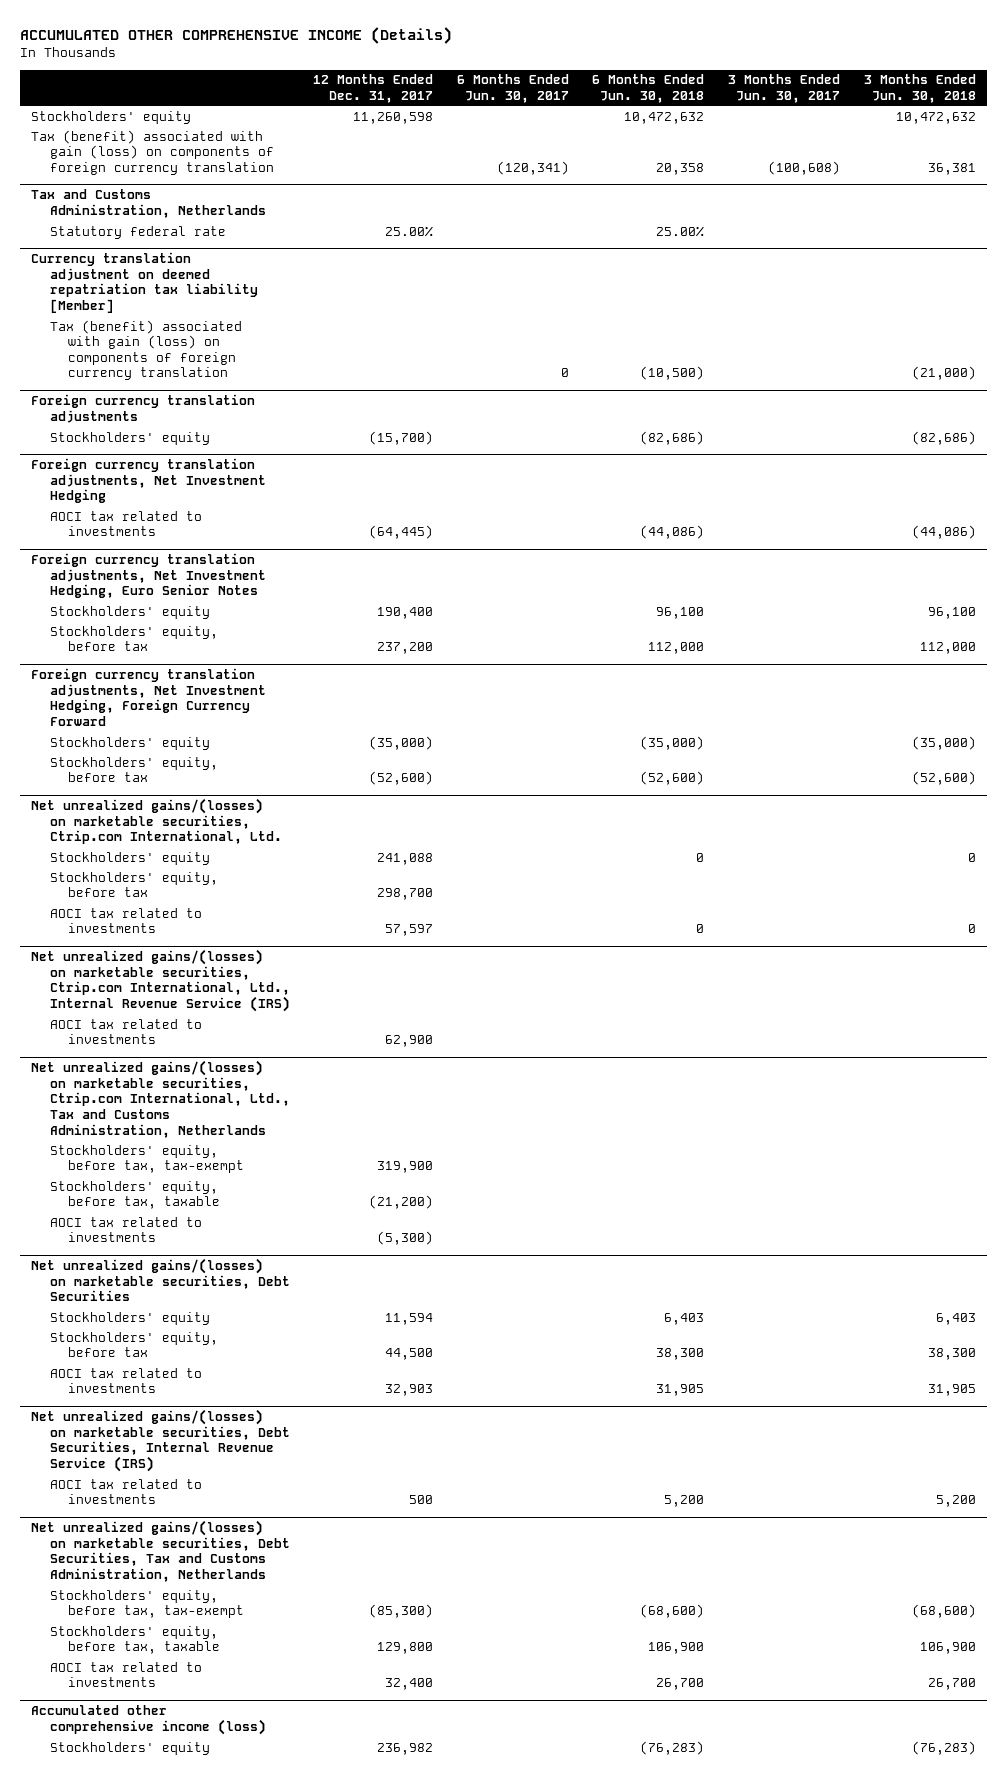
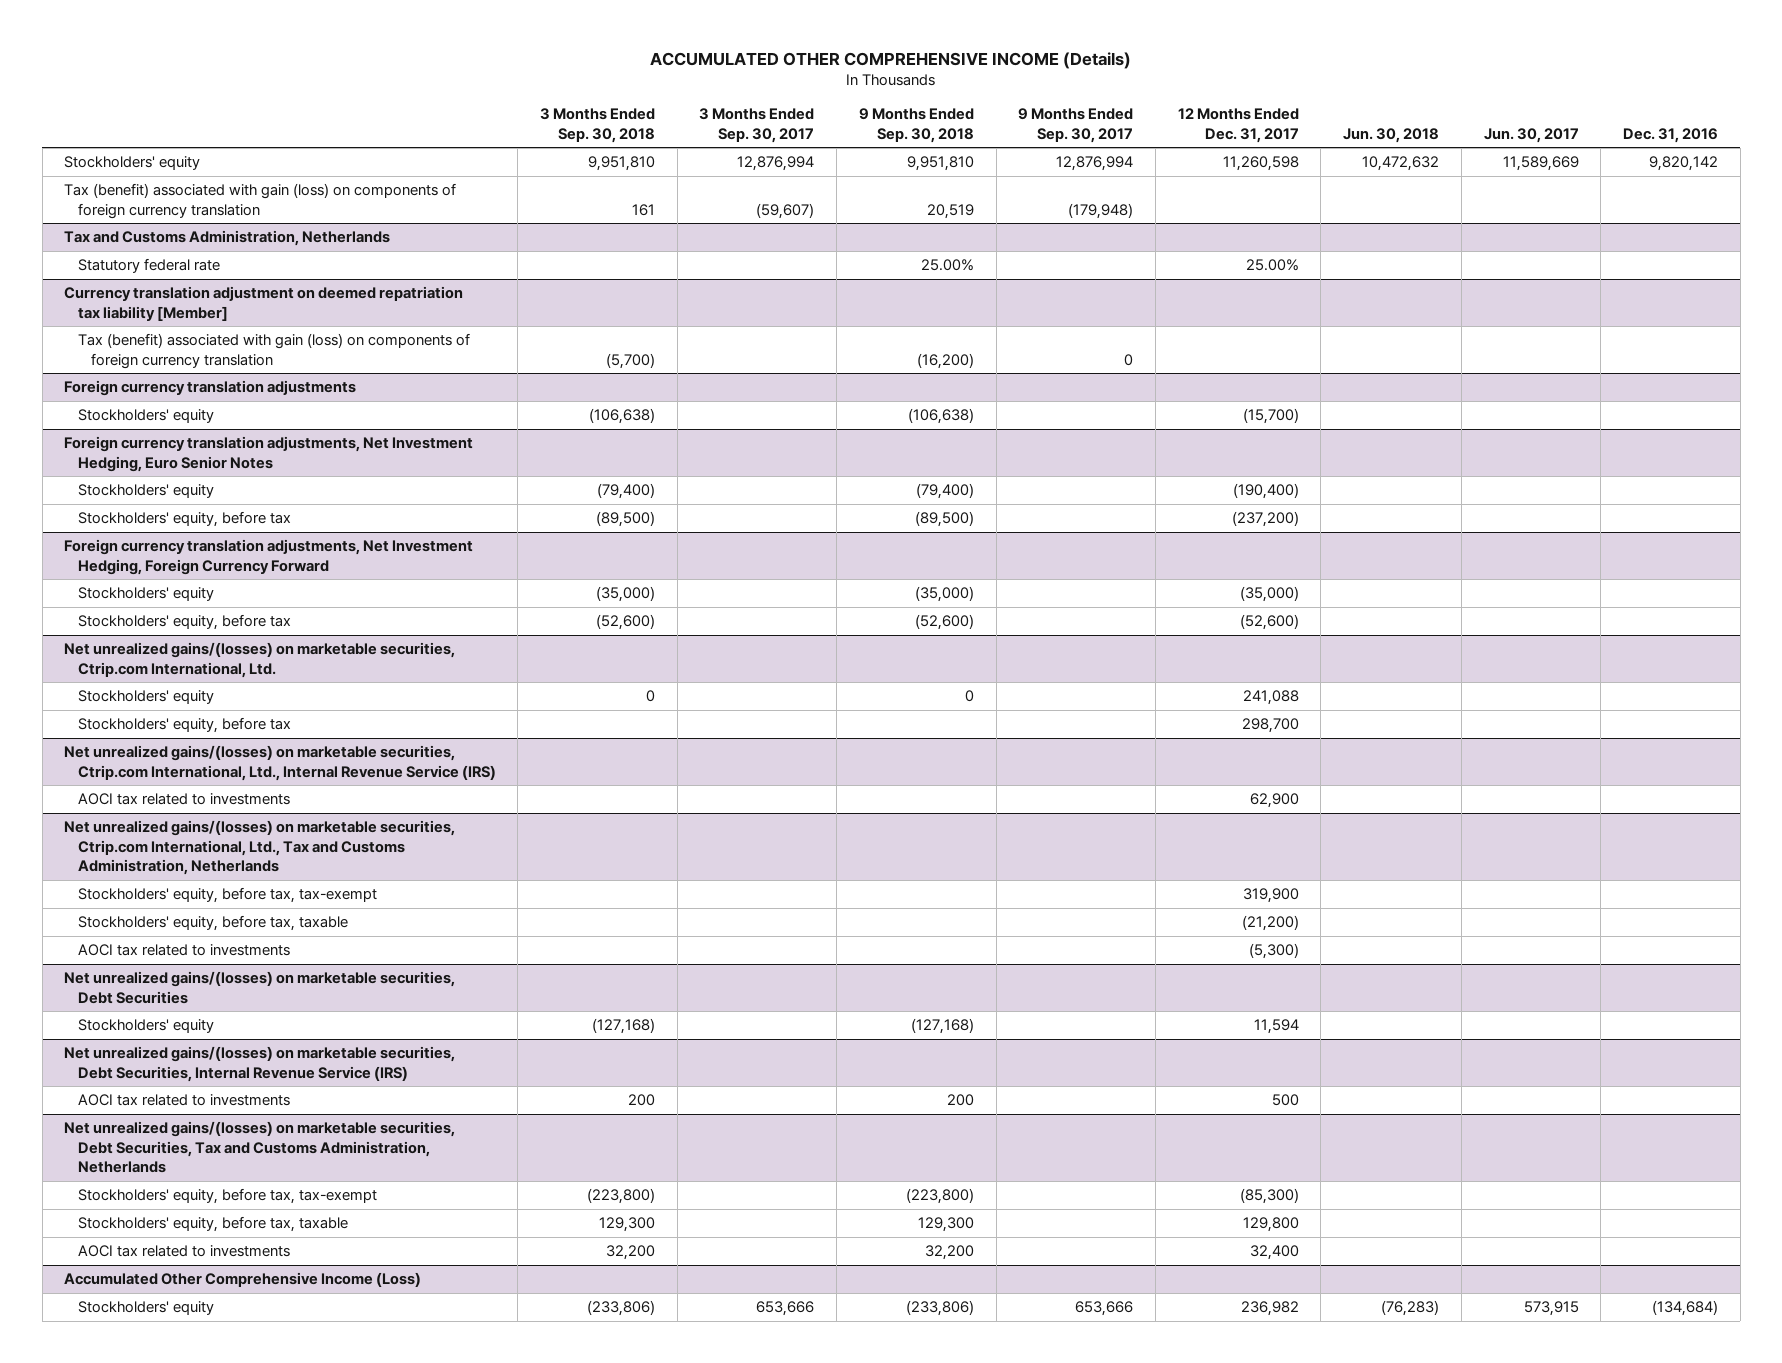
- | 12 Months Ended Dec. 31, 2017 | 6 Months Ended Jun. 30, 2017 | 6 Months Ended Jun. 30, 2018 | 3 Months Ended Jun. 30, 2017 | 3 Months Ended Jun. 30, 2018
+ | 3 Months Ended Sep. 30, 2018 | 3 Months Ended Sep. 30, 2017 | 9 Months Ended Sep. 30, 2018 | 9 Months Ended Sep. 30, 2017 | 12 Months Ended Dec. 31, 2017 | Jun. 30, 2018 | Jun. 30, 2017 | Dec. 31, 2016
- Foreign currency translation adjustments, Net Investment Hedging
- AOCI tax related to investments | (64,445) | | (44,086) | | (44,086)
@ Foreign currency translation adjustments, Net Investment Hedging, Euro Senior Notes
- Stockholders' equity | 190,400 | | 96,100 | | 96,100
- Stockholders' equity, before tax | 237,200 | | 112,000 | | 112,000
+ Stockholders' equity | (79,400) | | (79,400) | | (190,400) | | |
+ Stockholders' equity, before tax | (89,500) | | (89,500) | | (237,200) | | |
@ Net unrealized gains/(losses) on marketable securities, Ctrip.com International, Ltd.
- AOCI tax related to investments | 57,597 | | 0 | | 0
@ Net unrealized gains/(losses) on marketable securities, Debt Securities
- Stockholders' equity, before tax | 44,500 | | 38,300 | | 38,300
- AOCI tax related to investments | 32,903 | | 31,905 | | 31,905
- Accumulated other comprehensive income (loss)
+ Accumulated Other Comprehensive Income (Loss)

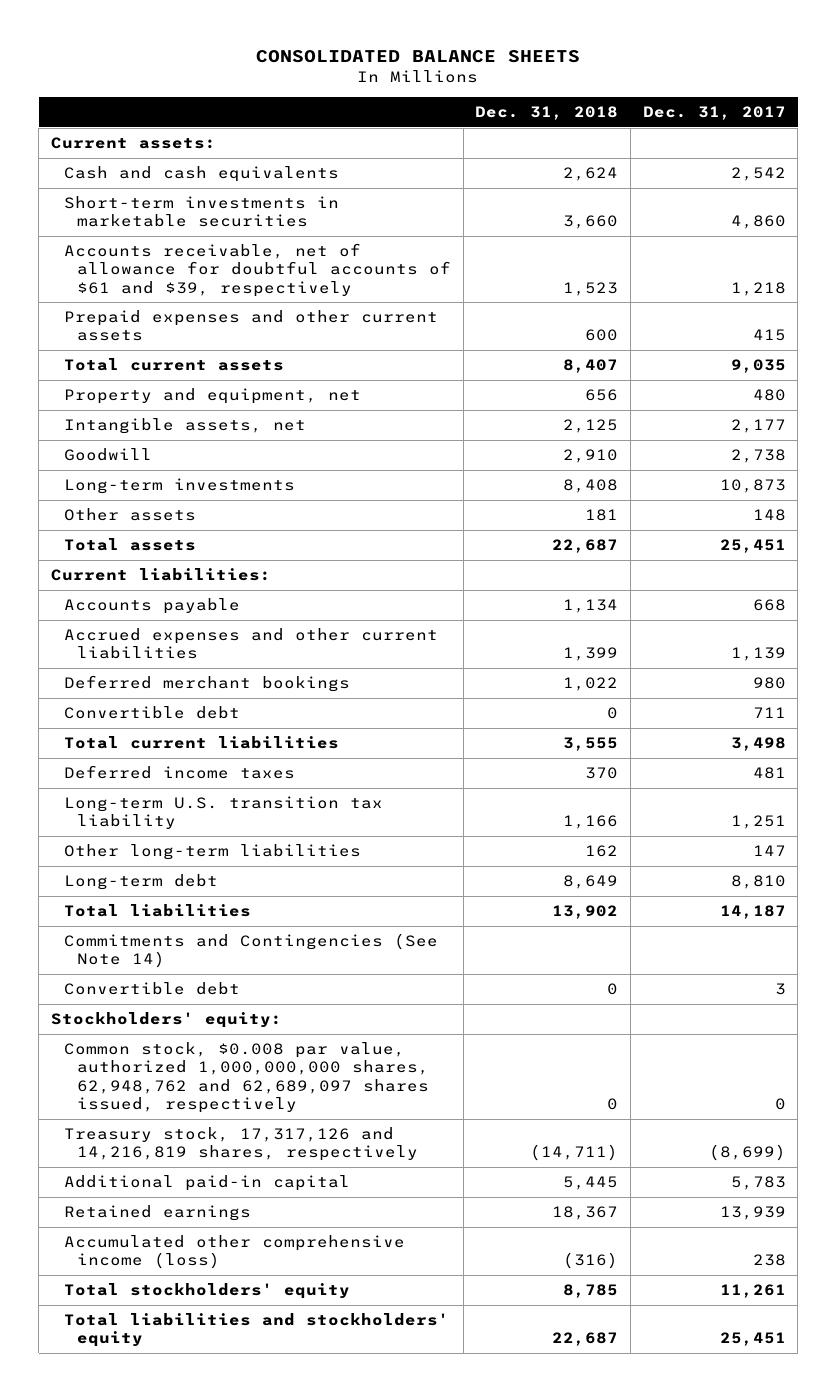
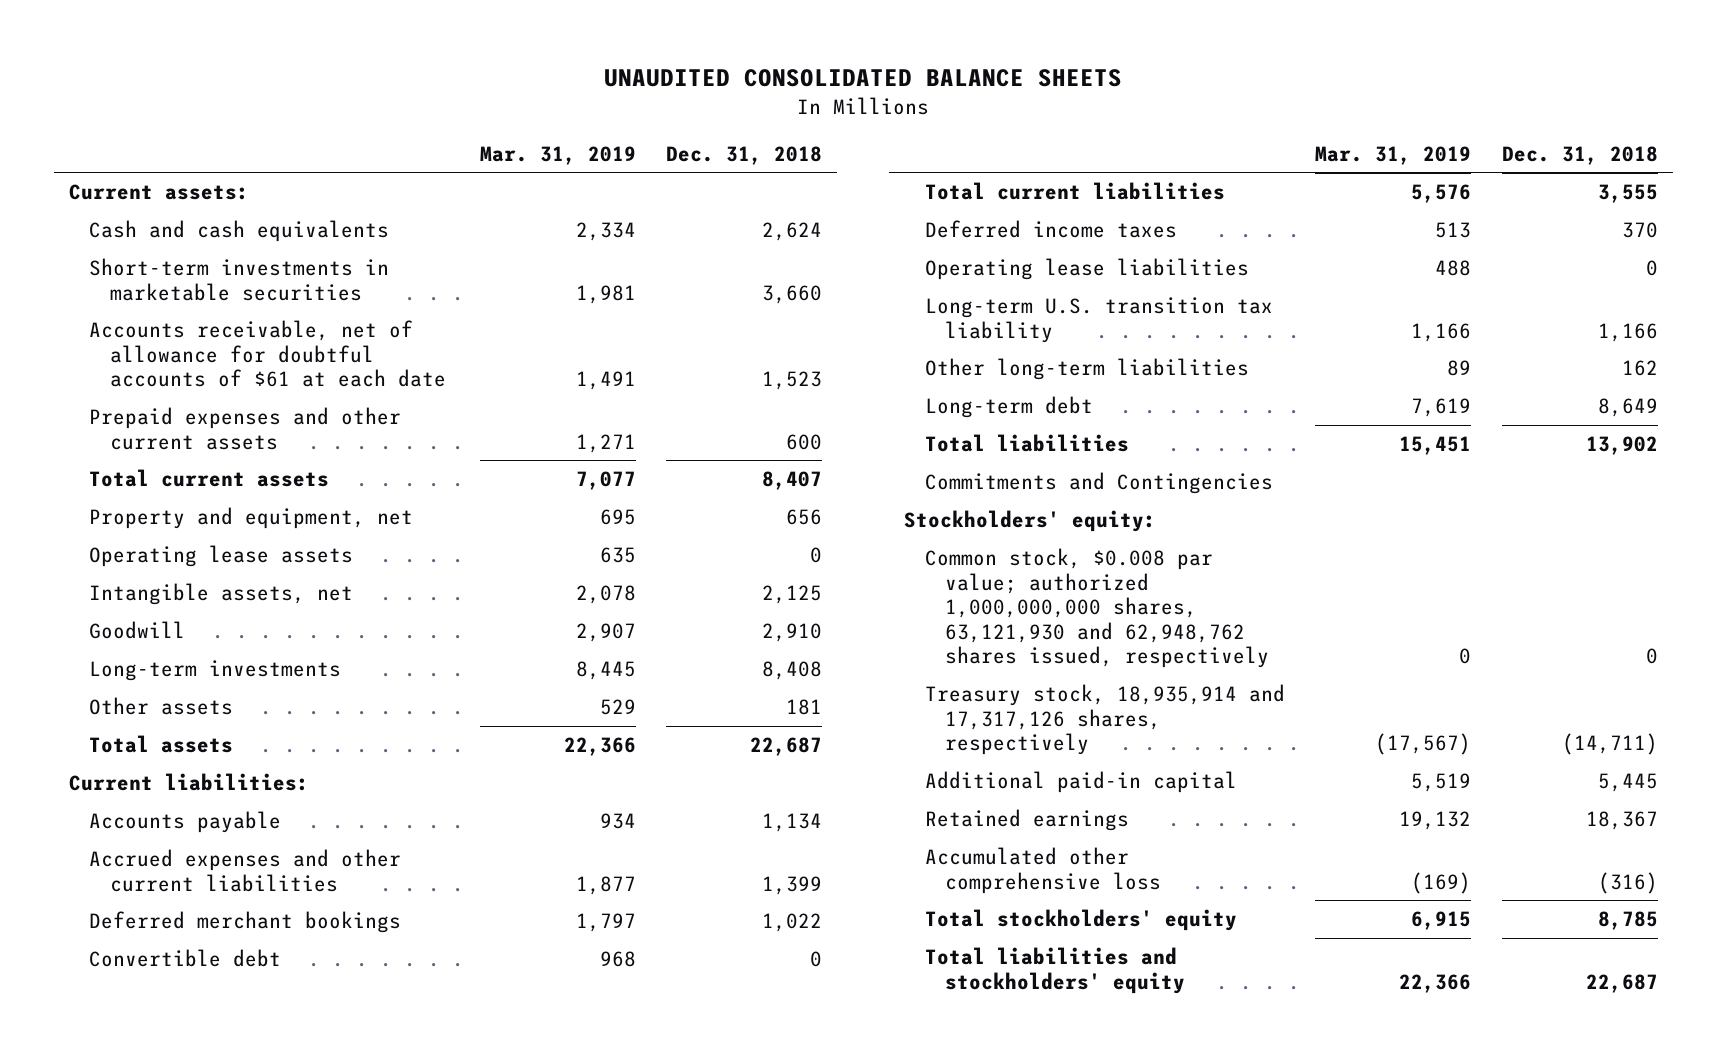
- CONSOLIDATED BALANCE SHEETS
+ UNAUDITED CONSOLIDATED BALANCE SHEETS
- | Dec. 31, 2018 | Dec. 31, 2017
+ | Mar. 31, 2019 | Dec. 31, 2018
- Accounts receivable, net of allowance for doubtful accounts of $61 and $39, respectively | 1,523 | 1,218
+ Accounts receivable, net of allowance for doubtful accounts of $61 at each date | 1,491 | 1,523
+ Operating lease assets | 635 | 0
+ Operating lease liabilities | 488 | 0
- Commitments and Contingencies (See Note 14)
- Convertible debt | 0 | 3
+ Commitments and Contingencies
- Common stock, $0.008 par value, authorized 1,000,000,000 shares, 62,948,762 and 62,689,097 shares issued, respectively | 0 | 0
- Treasury stock, 17,317,126 and 14,216,819 shares, respectively | (14,711) | (8,699)
+ Common stock, $0.008 par value; authorized 1,000,000,000 shares, 63,121,930 and 62,948,762 shares issued, respectively | 0 | 0
+ Treasury stock, 18,935,914 and 17,317,126 shares, respectively | (17,567) | (14,711)
- Accumulated other comprehensive income (loss) | (316) | 238
+ Accumulated other comprehensive loss | (169) | (316)

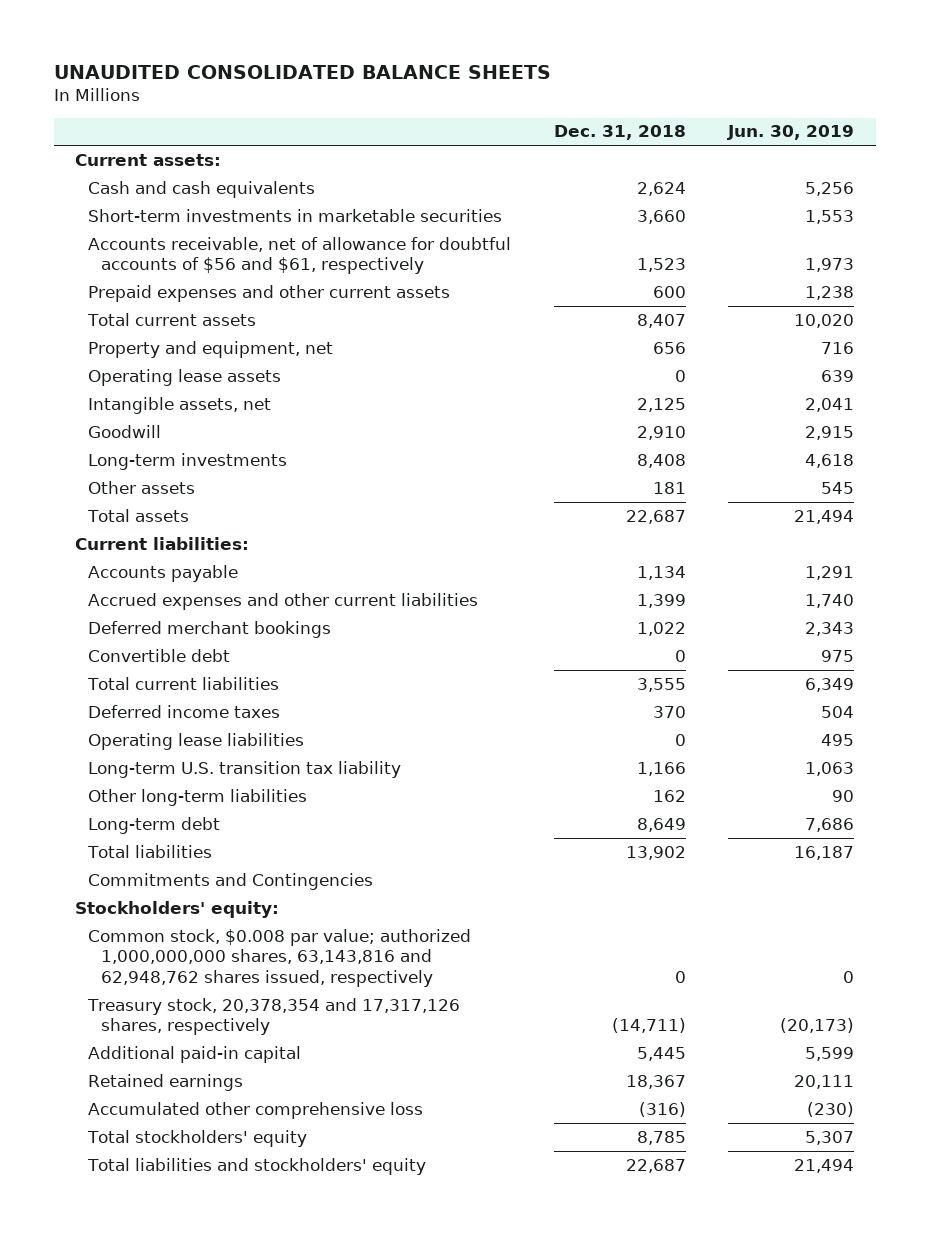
- | Mar. 31, 2019 | Dec. 31, 2018
+ | Dec. 31, 2018 | Jun. 30, 2019
- Accounts receivable, net of allowance for doubtful accounts of $61 at each date | 1,491 | 1,523
+ Accounts receivable, net of allowance for doubtful accounts of $56 and $61, respectively | 1,523 | 1,973
- Common stock, $0.008 par value; authorized 1,000,000,000 shares, 63,121,930 and 62,948,762 shares issued, respectively | 0 | 0
- Treasury stock, 18,935,914 and 17,317,126 shares, respectively | (17,567) | (14,711)
+ Common stock, $0.008 par value; authorized 1,000,000,000 shares, 63,143,816 and 62,948,762 shares issued, respectively | 0 | 0
+ Treasury stock, 20,378,354 and 17,317,126 shares, respectively | (14,711) | (20,173)

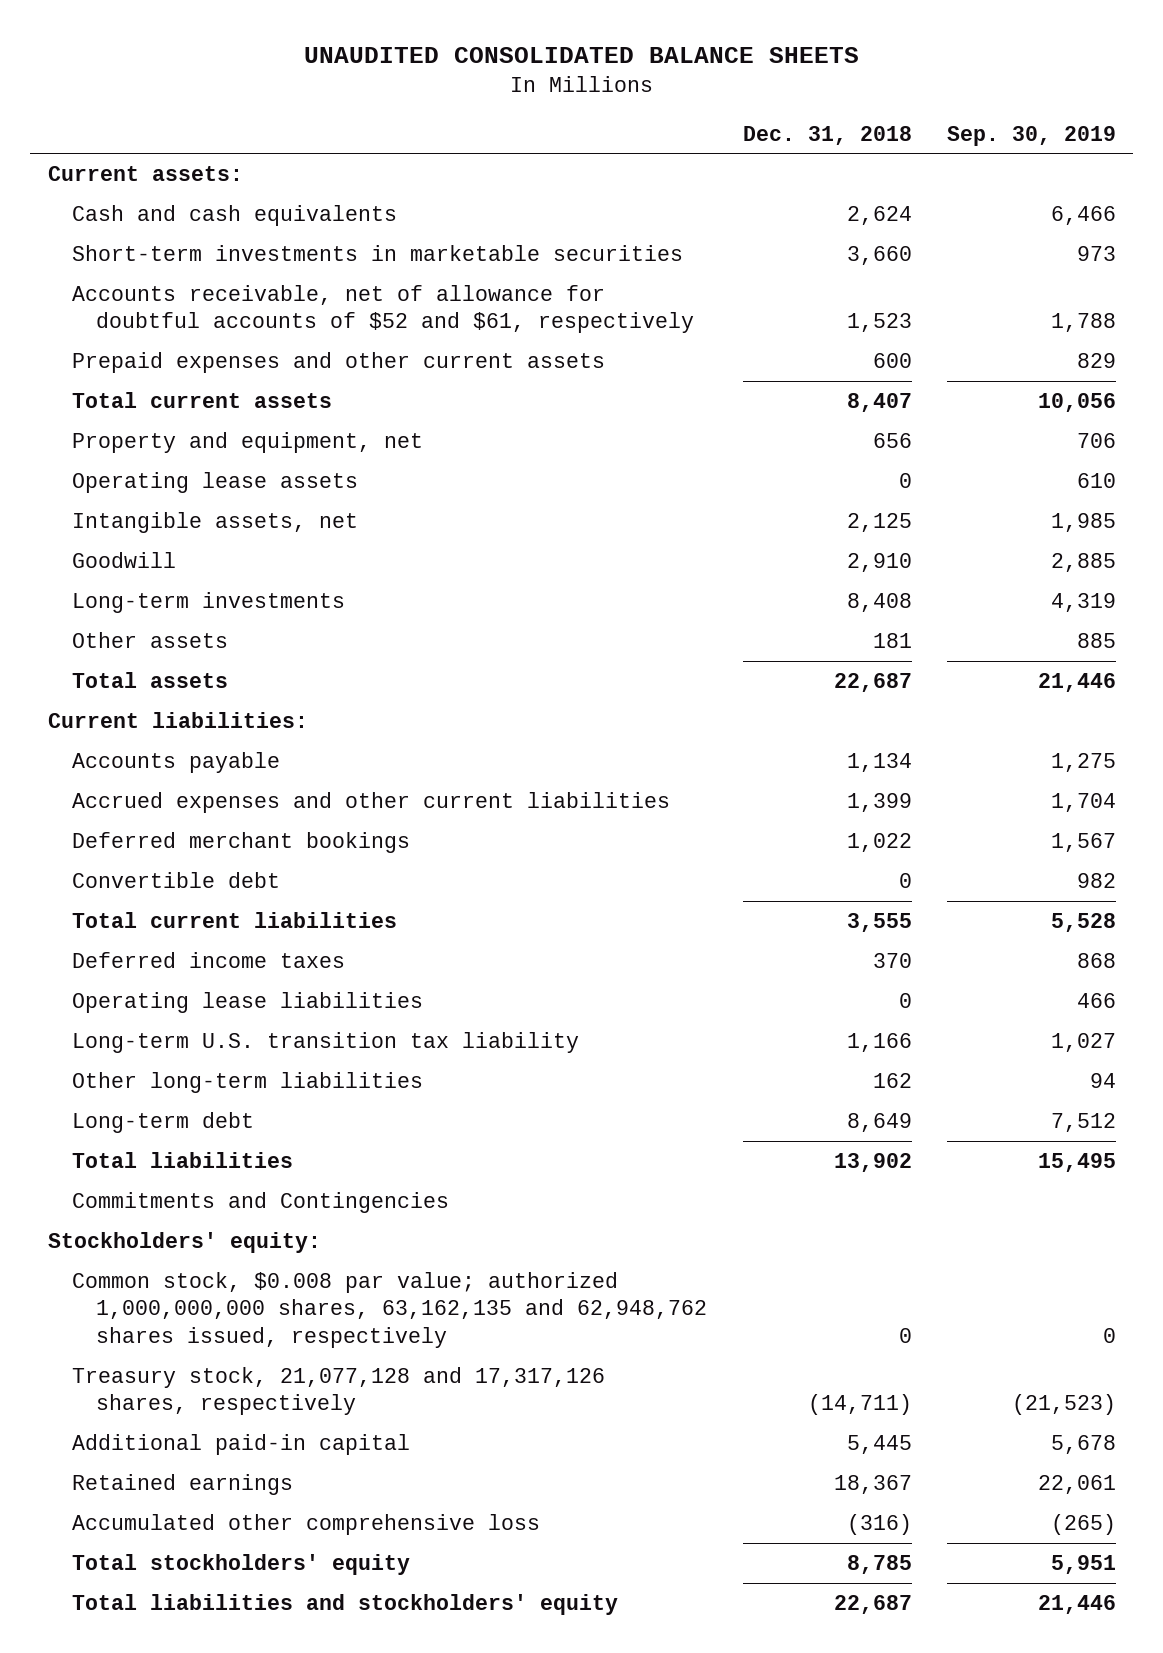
- | Dec. 31, 2018 | Jun. 30, 2019
+ | Dec. 31, 2018 | Sep. 30, 2019
- Accounts receivable, net of allowance for doubtful accounts of $56 and $61, respectively | 1,523 | 1,973
+ Accounts receivable, net of allowance for doubtful accounts of $52 and $61, respectively | 1,523 | 1,788
- Common stock, $0.008 par value; authorized 1,000,000,000 shares, 63,143,816 and 62,948,762 shares issued, respectively | 0 | 0
- Treasury stock, 20,378,354 and 17,317,126 shares, respectively | (14,711) | (20,173)
+ Common stock, $0.008 par value; authorized 1,000,000,000 shares, 63,162,135 and 62,948,762 shares issued, respectively | 0 | 0
+ Treasury stock, 21,077,128 and 17,317,126 shares, respectively | (14,711) | (21,523)

